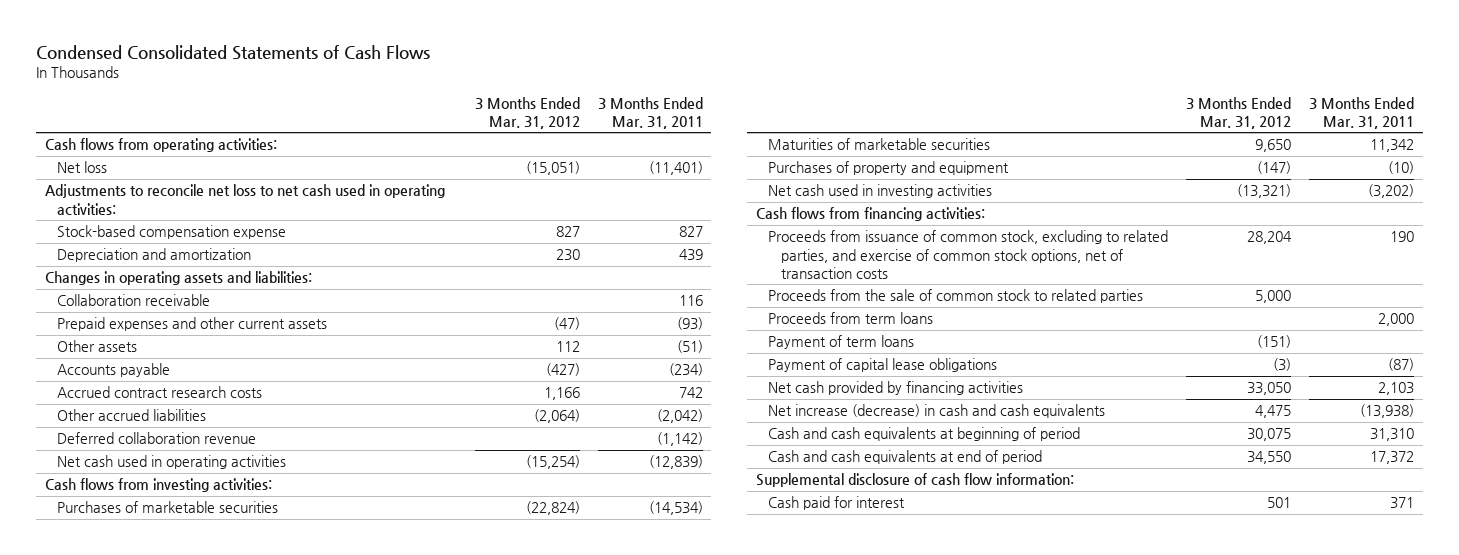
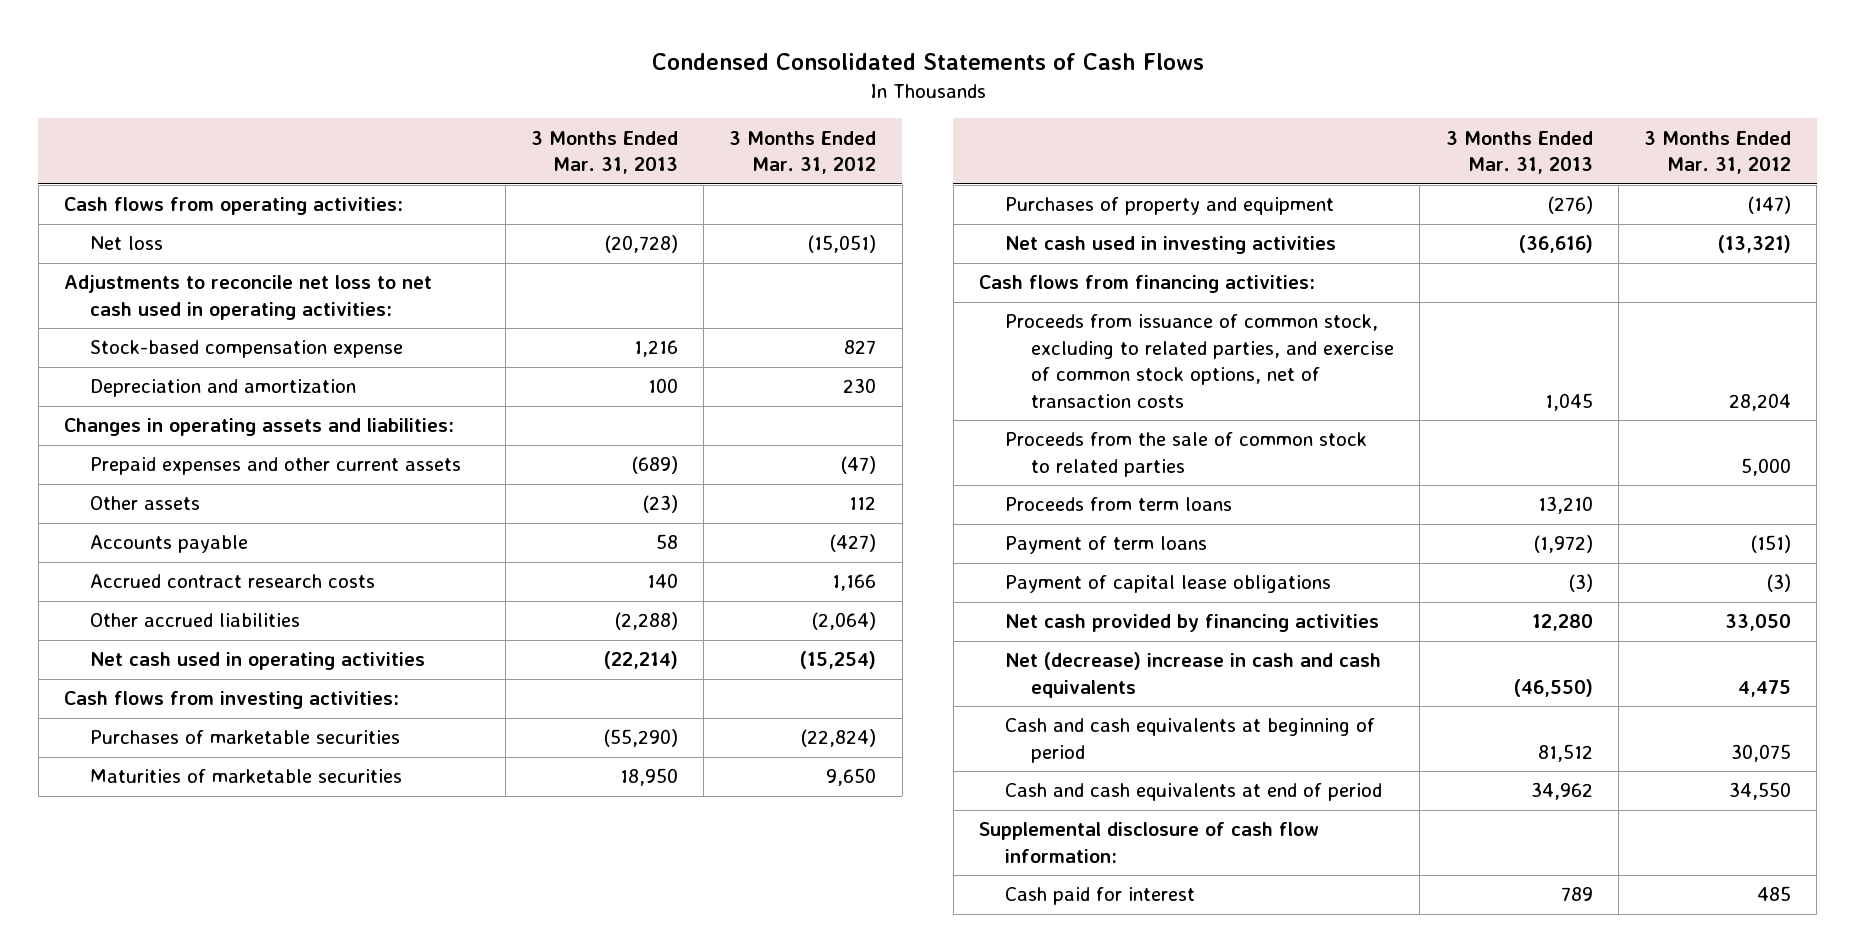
- | 3 Months Ended Mar. 31, 2012 | 3 Months Ended Mar. 31, 2011
+ | 3 Months Ended Mar. 31, 2013 | 3 Months Ended Mar. 31, 2012
- Collaboration receivable | | 116
- Deferred collaboration revenue | | (1,142)
- Net increase (decrease) in cash and cash equivalents | 4,475 | (13,938)
+ Net (decrease) increase in cash and cash equivalents | (46,550) | 4,475
- Cash paid for interest | 501 | 371
+ Cash paid for interest | 789 | 485

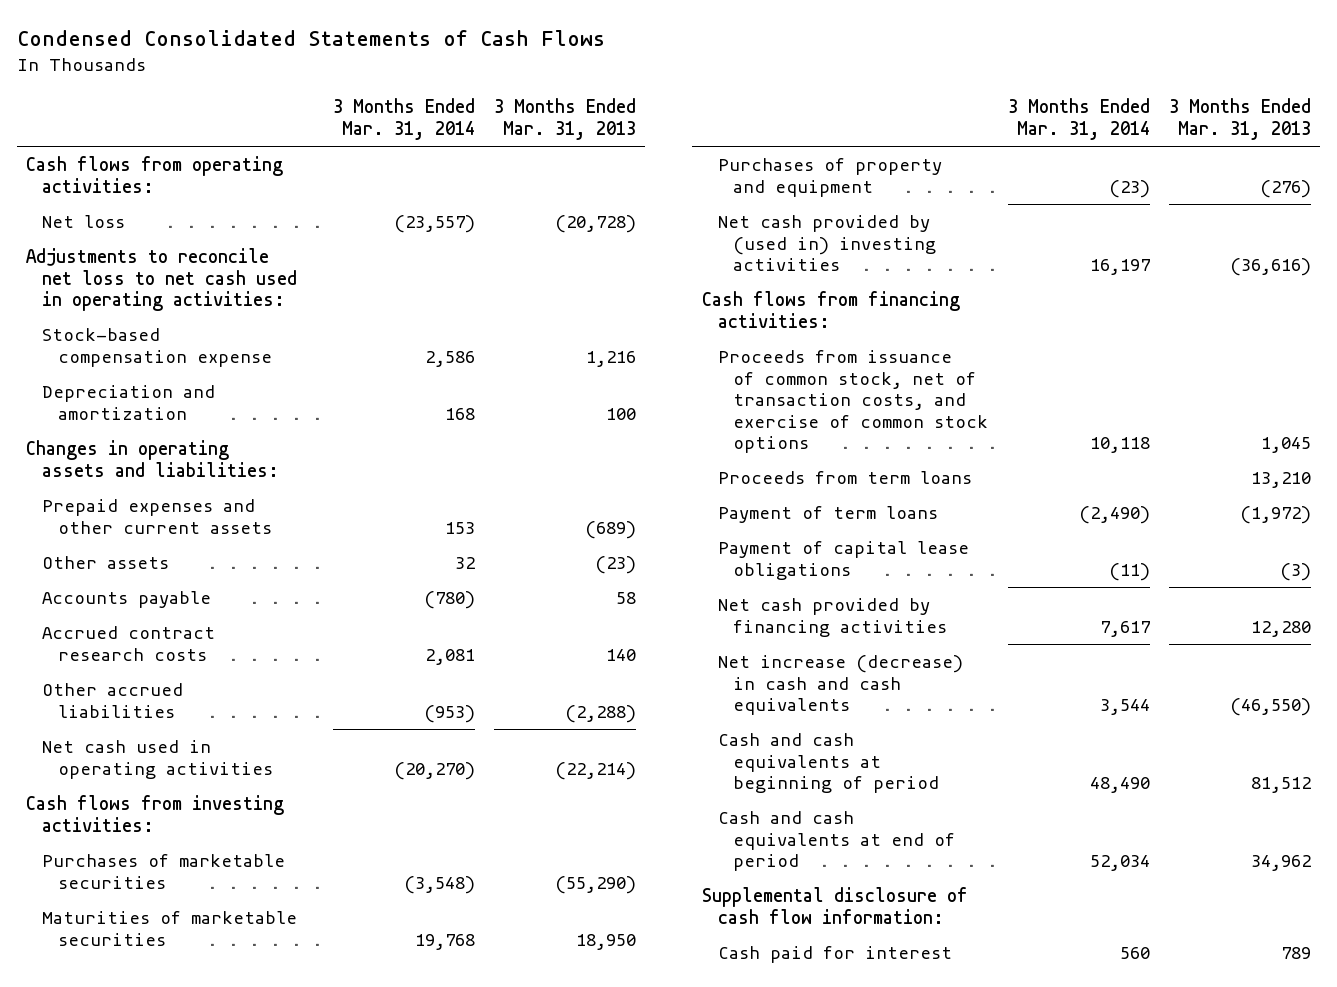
- | 3 Months Ended Mar. 31, 2013 | 3 Months Ended Mar. 31, 2012
+ | 3 Months Ended Mar. 31, 2014 | 3 Months Ended Mar. 31, 2013
- Net cash used in investing activities | (36,616) | (13,321)
+ Net cash provided by (used in) investing activities | 16,197 | (36,616)
- Proceeds from issuance of common stock, excluding to related parties, and exercise of common stock options, net of transaction costs | 1,045 | 28,204
- Proceeds from the sale of common stock to related parties | | 5,000
+ Proceeds from issuance of common stock, net of transaction costs, and exercise of common stock options | 10,118 | 1,045
- Net (decrease) increase in cash and cash equivalents | (46,550) | 4,475
+ Net increase (decrease) in cash and cash equivalents | 3,544 | (46,550)

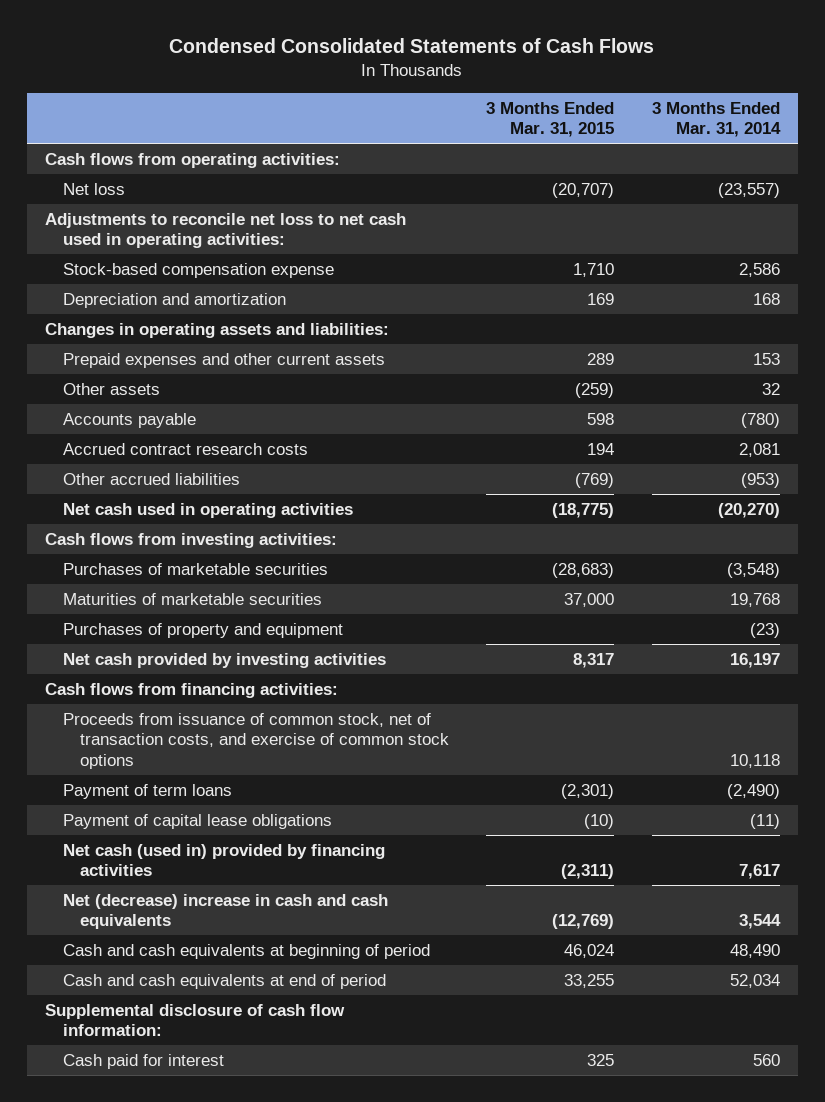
- | 3 Months Ended Mar. 31, 2014 | 3 Months Ended Mar. 31, 2013
+ | 3 Months Ended Mar. 31, 2015 | 3 Months Ended Mar. 31, 2014
- Net cash provided by (used in) investing activities | 16,197 | (36,616)
+ Net cash provided by investing activities | 8,317 | 16,197
- Proceeds from term loans | | 13,210
- Net cash provided by financing activities | 7,617 | 12,280
- Net increase (decrease) in cash and cash equivalents | 3,544 | (46,550)
+ Net cash (used in) provided by financing activities | (2,311) | 7,617
+ Net (decrease) increase in cash and cash equivalents | (12,769) | 3,544

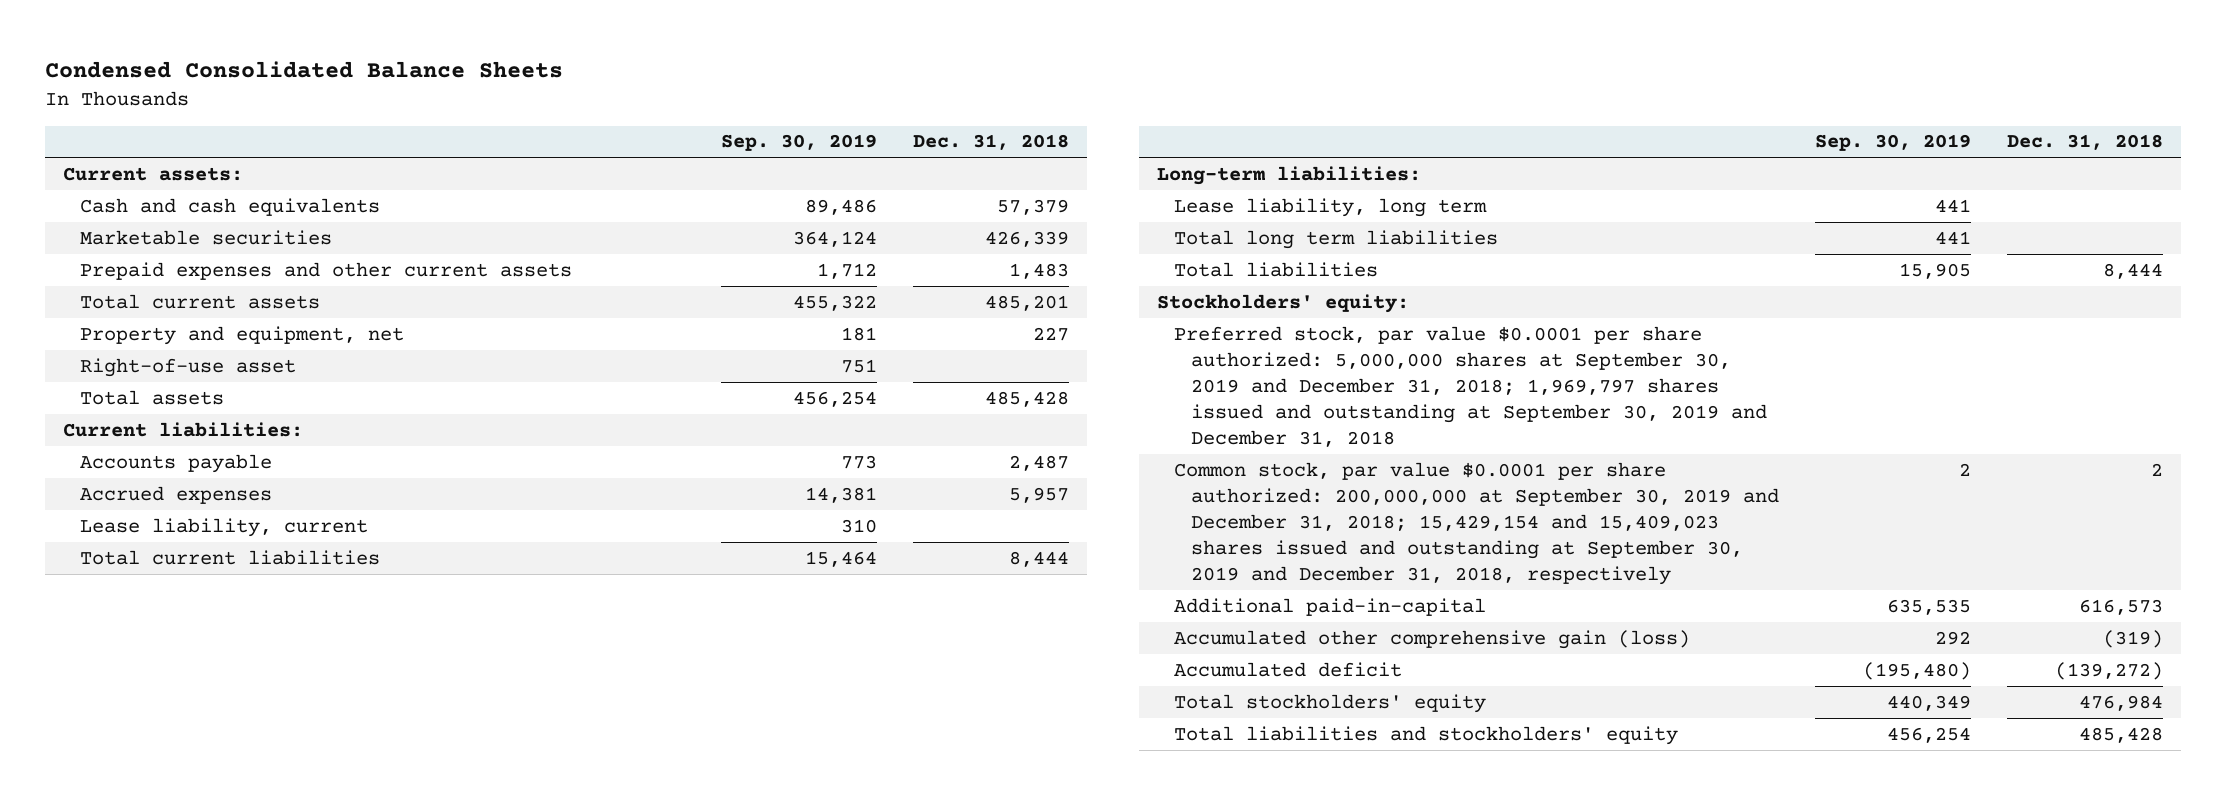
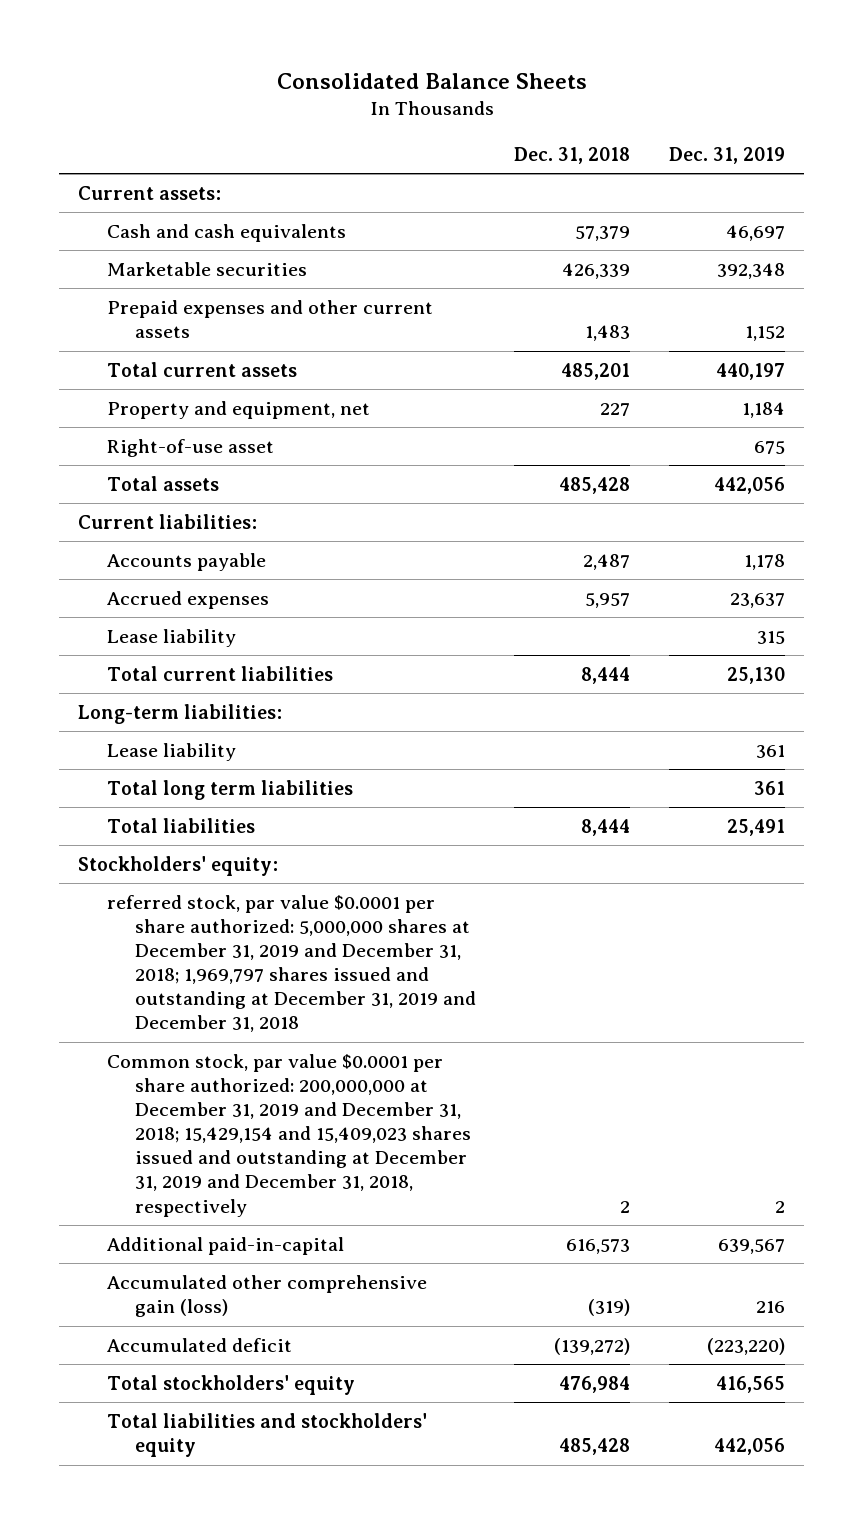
- Condensed Consolidated Balance Sheets
+ Consolidated Balance Sheets
- | Sep. 30, 2019 | Dec. 31, 2018
+ | Dec. 31, 2018 | Dec. 31, 2019
- Lease liability, current | 310 |
+ Lease liability | | 315
- Lease liability, long term | 441 |
+ Lease liability | | 361
- Preferred stock, par value $0.0001 per share authorized: 5,000,000 shares at September 30, 2019 and December 31, 2018; 1,969,797 shares issued and outstanding at September 30, 2019 and December 31, 2018
- Common stock, par value $0.0001 per share authorized: 200,000,000 at September 30, 2019 and December 31, 2018; 15,429,154 and 15,409,023 shares issued and outstanding at September 30, 2019 and December 31, 2018, respectively | 2 | 2
+ referred stock, par value $0.0001 per share authorized: 5,000,000 shares at December 31, 2019 and December 31, 2018; 1,969,797 shares issued and outstanding at December 31, 2019 and December 31, 2018
+ Common stock, par value $0.0001 per share authorized: 200,000,000 at December 31, 2019 and December 31, 2018; 15,429,154 and 15,409,023 shares issued and outstanding at December 31, 2019 and December 31, 2018, respectively | 2 | 2

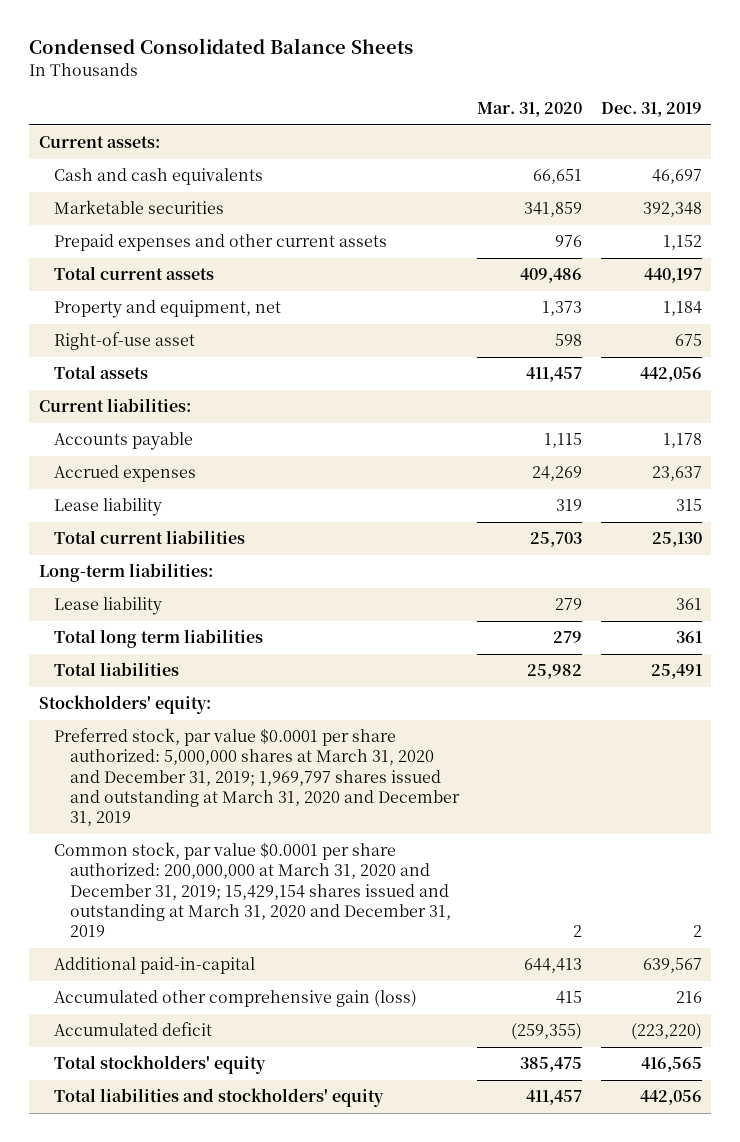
- Consolidated Balance Sheets
+ Condensed Consolidated Balance Sheets
- | Dec. 31, 2018 | Dec. 31, 2019
+ | Mar. 31, 2020 | Dec. 31, 2019
- referred stock, par value $0.0001 per share authorized: 5,000,000 shares at December 31, 2019 and December 31, 2018; 1,969,797 shares issued and outstanding at December 31, 2019 and December 31, 2018
- Common stock, par value $0.0001 per share authorized: 200,000,000 at December 31, 2019 and December 31, 2018; 15,429,154 and 15,409,023 shares issued and outstanding at December 31, 2019 and December 31, 2018, respectively | 2 | 2
+ Preferred stock, par value $0.0001 per share authorized: 5,000,000 shares at March 31, 2020 and December 31, 2019; 1,969,797 shares issued and outstanding at March 31, 2020 and December 31, 2019
+ Common stock, par value $0.0001 per share authorized: 200,000,000 at March 31, 2020 and December 31, 2019; 15,429,154 shares issued and outstanding at March 31, 2020 and December 31, 2019 | 2 | 2

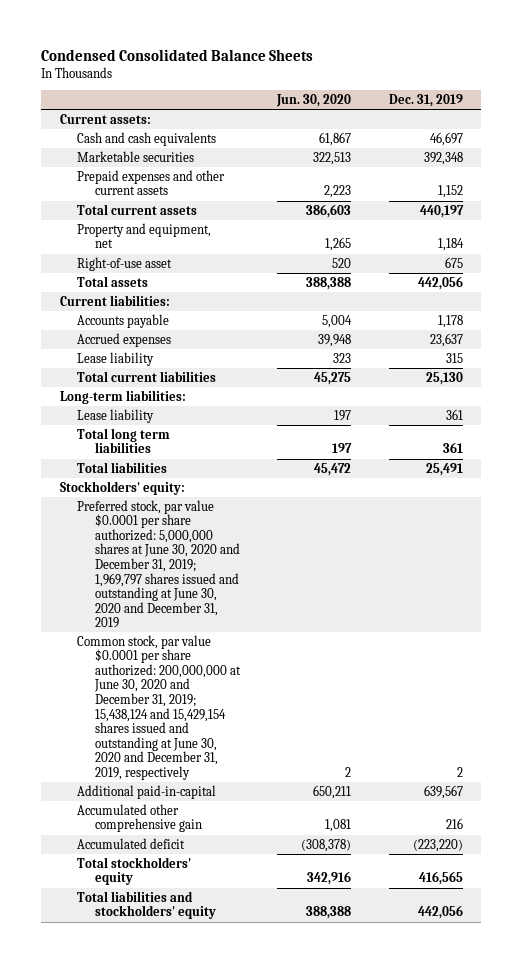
- | Mar. 31, 2020 | Dec. 31, 2019
+ | Jun. 30, 2020 | Dec. 31, 2019
- Preferred stock, par value $0.0001 per share authorized: 5,000,000 shares at March 31, 2020 and December 31, 2019; 1,969,797 shares issued and outstanding at March 31, 2020 and December 31, 2019
- Common stock, par value $0.0001 per share authorized: 200,000,000 at March 31, 2020 and December 31, 2019; 15,429,154 shares issued and outstanding at March 31, 2020 and December 31, 2019 | 2 | 2
+ Preferred stock, par value $0.0001 per share authorized: 5,000,000 shares at June 30, 2020 and December 31, 2019; 1,969,797 shares issued and outstanding at June 30, 2020 and December 31, 2019
+ Common stock, par value $0.0001 per share authorized: 200,000,000 at June 30, 2020 and December 31, 2019; 15,438,124 and 15,429,154 shares issued and outstanding at June 30, 2020 and December 31, 2019, respectively | 2 | 2
- Accumulated other comprehensive gain (loss) | 415 | 216
+ Accumulated other comprehensive gain | 1,081 | 216

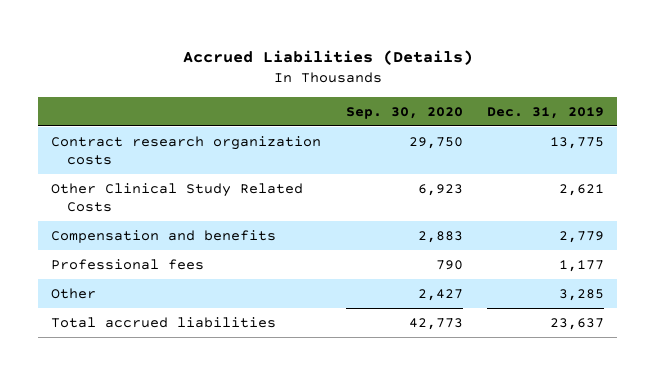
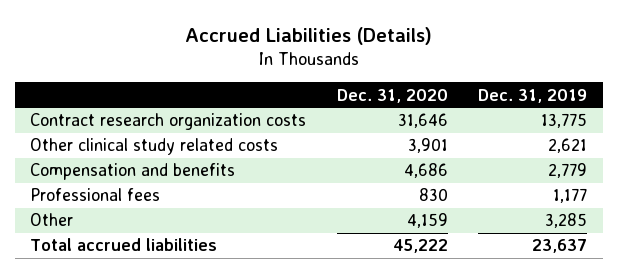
- | Sep. 30, 2020 | Dec. 31, 2019
+ | Dec. 31, 2020 | Dec. 31, 2019
- Other Clinical Study Related Costs | 6,923 | 2,621
+ Other clinical study related costs | 3,901 | 2,621

